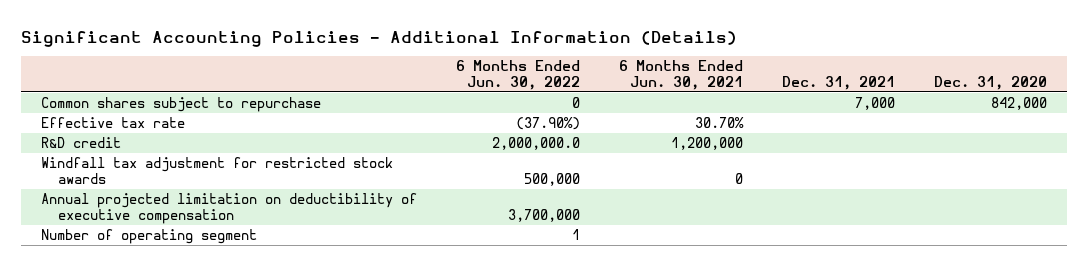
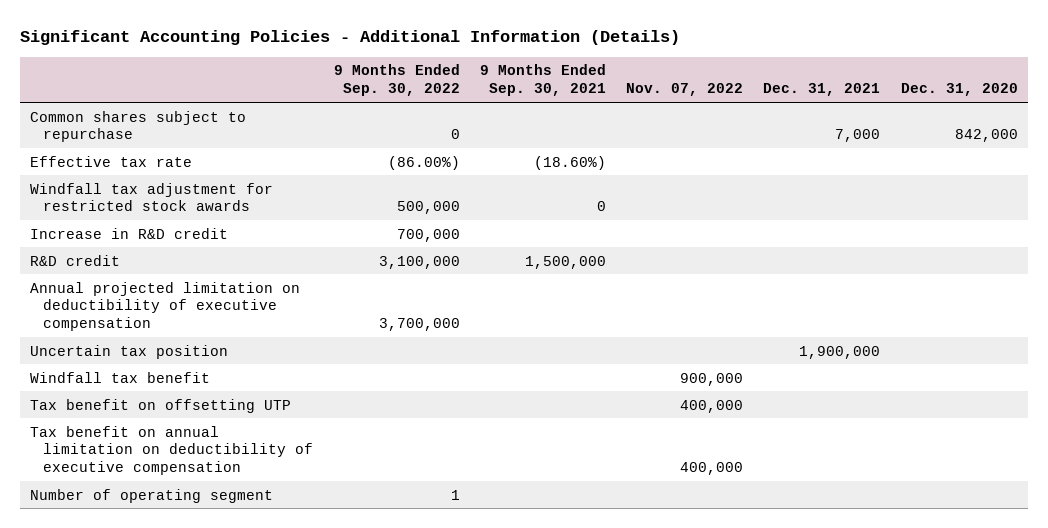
- | 6 Months Ended Jun. 30, 2022 | 6 Months Ended Jun. 30, 2021 | Dec. 31, 2021 | Dec. 31, 2020
+ | 9 Months Ended Sep. 30, 2022 | 9 Months Ended Sep. 30, 2021 | Nov. 07, 2022 | Dec. 31, 2021 | Dec. 31, 2020
+ Increase in R&D credit | 700,000 | | | |
moved down: R&D credit | 3,100,000 | 1,500,000 | | |
+ Uncertain tax position | | | | 1,900,000 |
+ Windfall tax benefit | | | 900,000 | |
+ Tax benefit on offsetting UTP | | | 400,000 | |
+ Tax benefit on annual limitation on deductibility of executive compensation | | | 400,000 | |

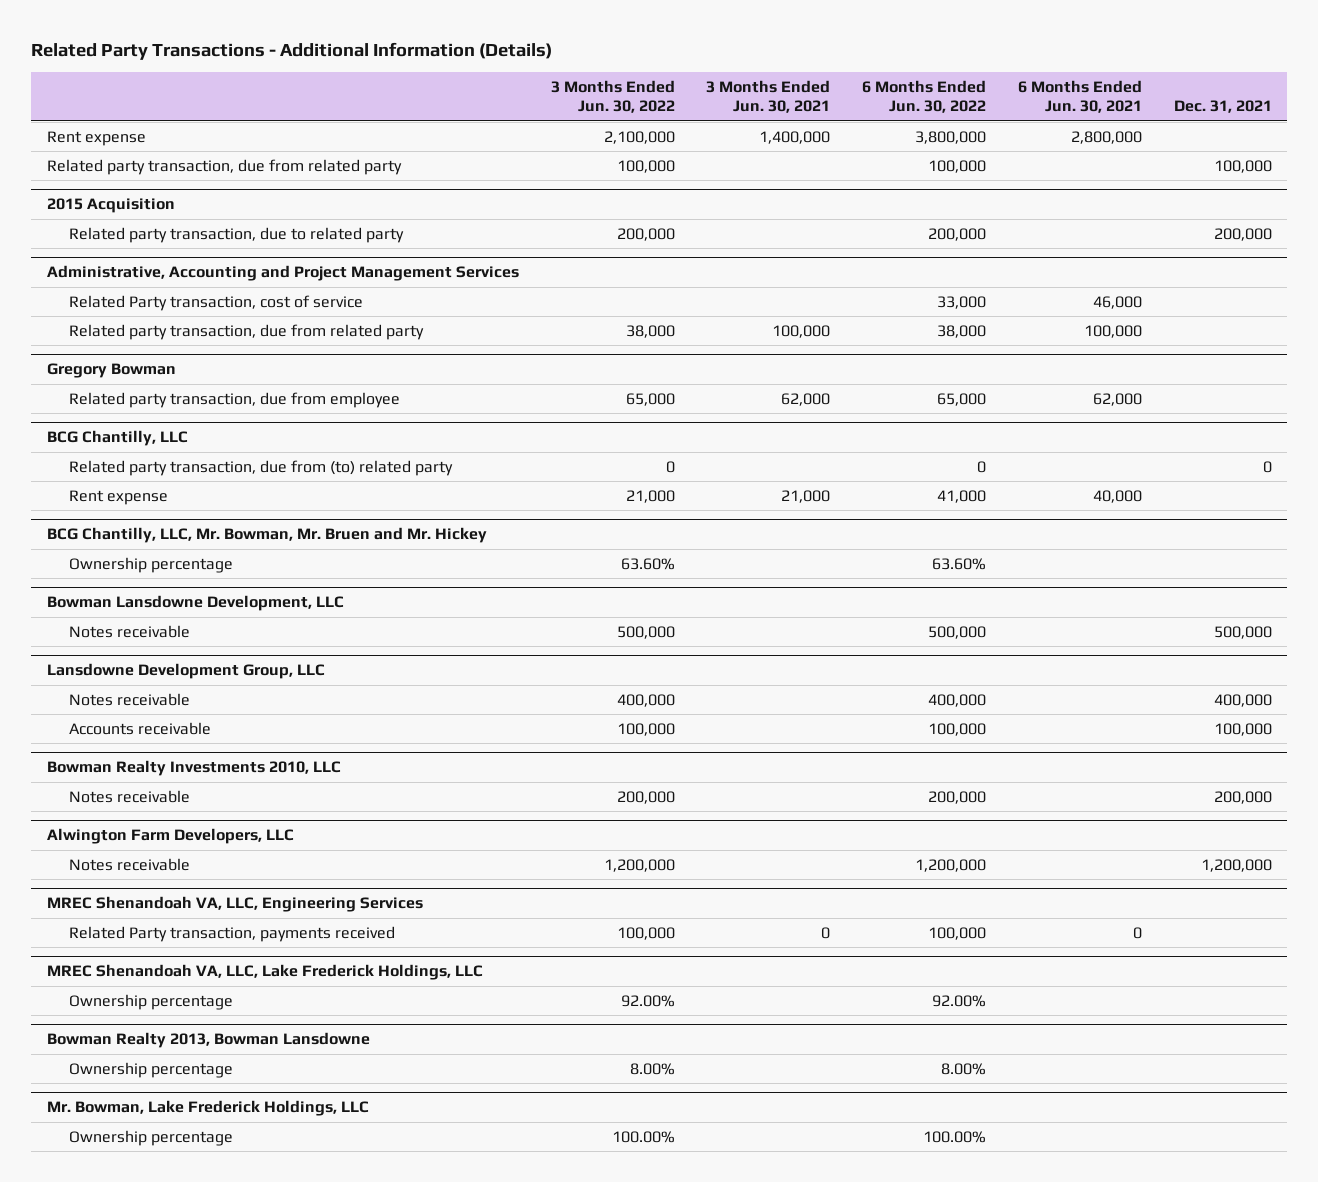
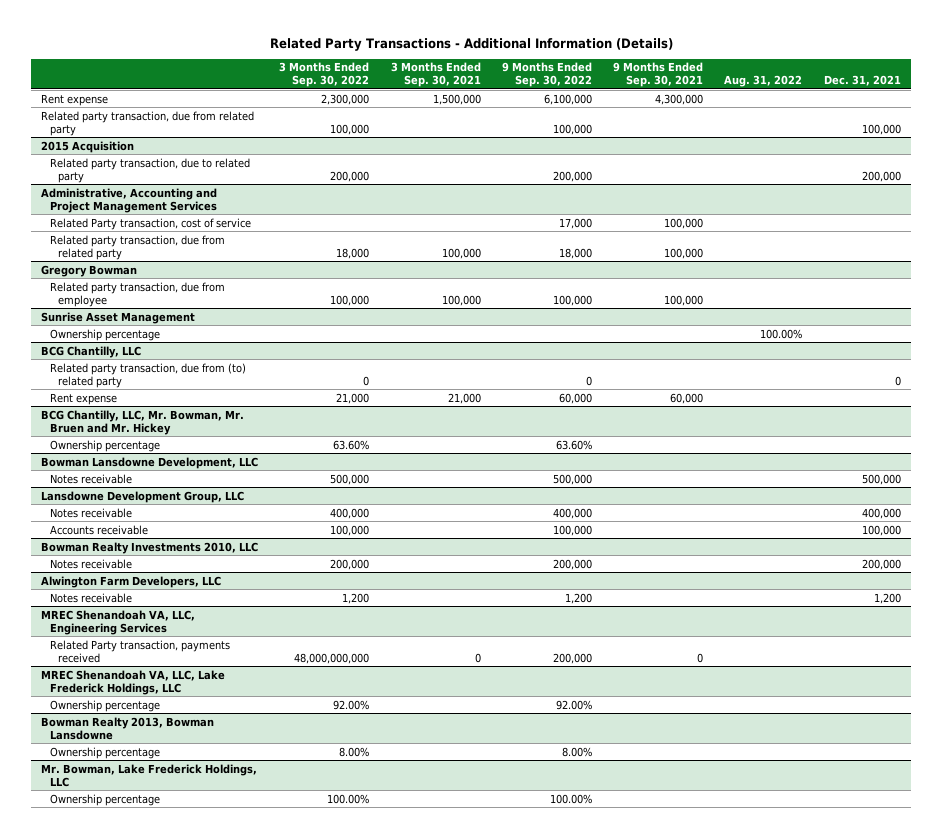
- | 3 Months Ended Jun. 30, 2022 | 3 Months Ended Jun. 30, 2021 | 6 Months Ended Jun. 30, 2022 | 6 Months Ended Jun. 30, 2021 | Dec. 31, 2021
+ | 3 Months Ended Sep. 30, 2022 | 3 Months Ended Sep. 30, 2021 | 9 Months Ended Sep. 30, 2022 | 9 Months Ended Sep. 30, 2021 | Aug. 31, 2022 | Dec. 31, 2021
+ Sunrise Asset Management
+ Ownership percentage | | | | | 100.00% |
@ Alwington Farm Developers, LLC
- Notes receivable | 1,200,000 | | 1,200,000 | | 1,200,000
+ Notes receivable | 1,200 | | 1,200 | | | 1,200

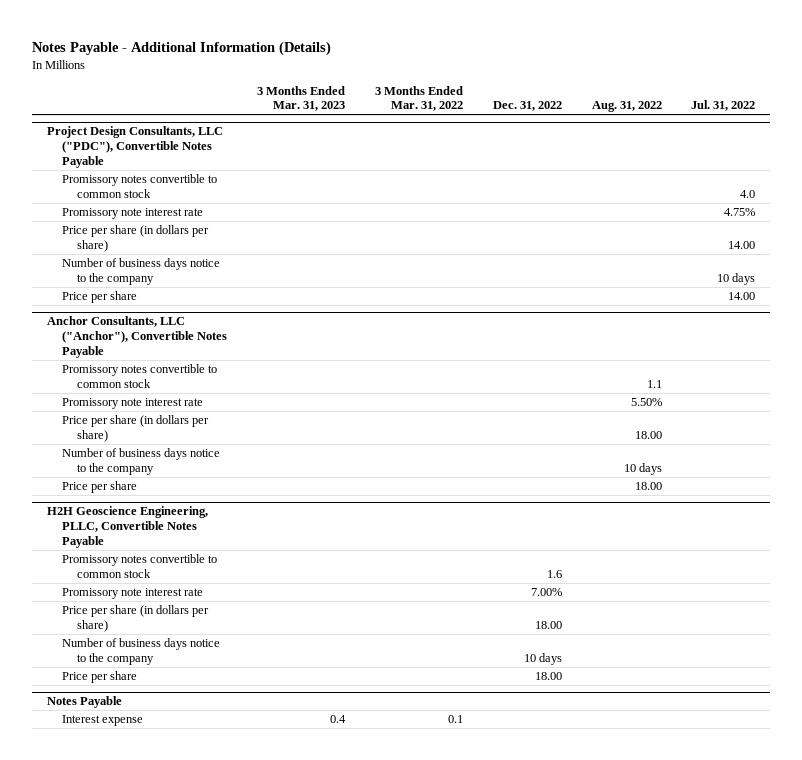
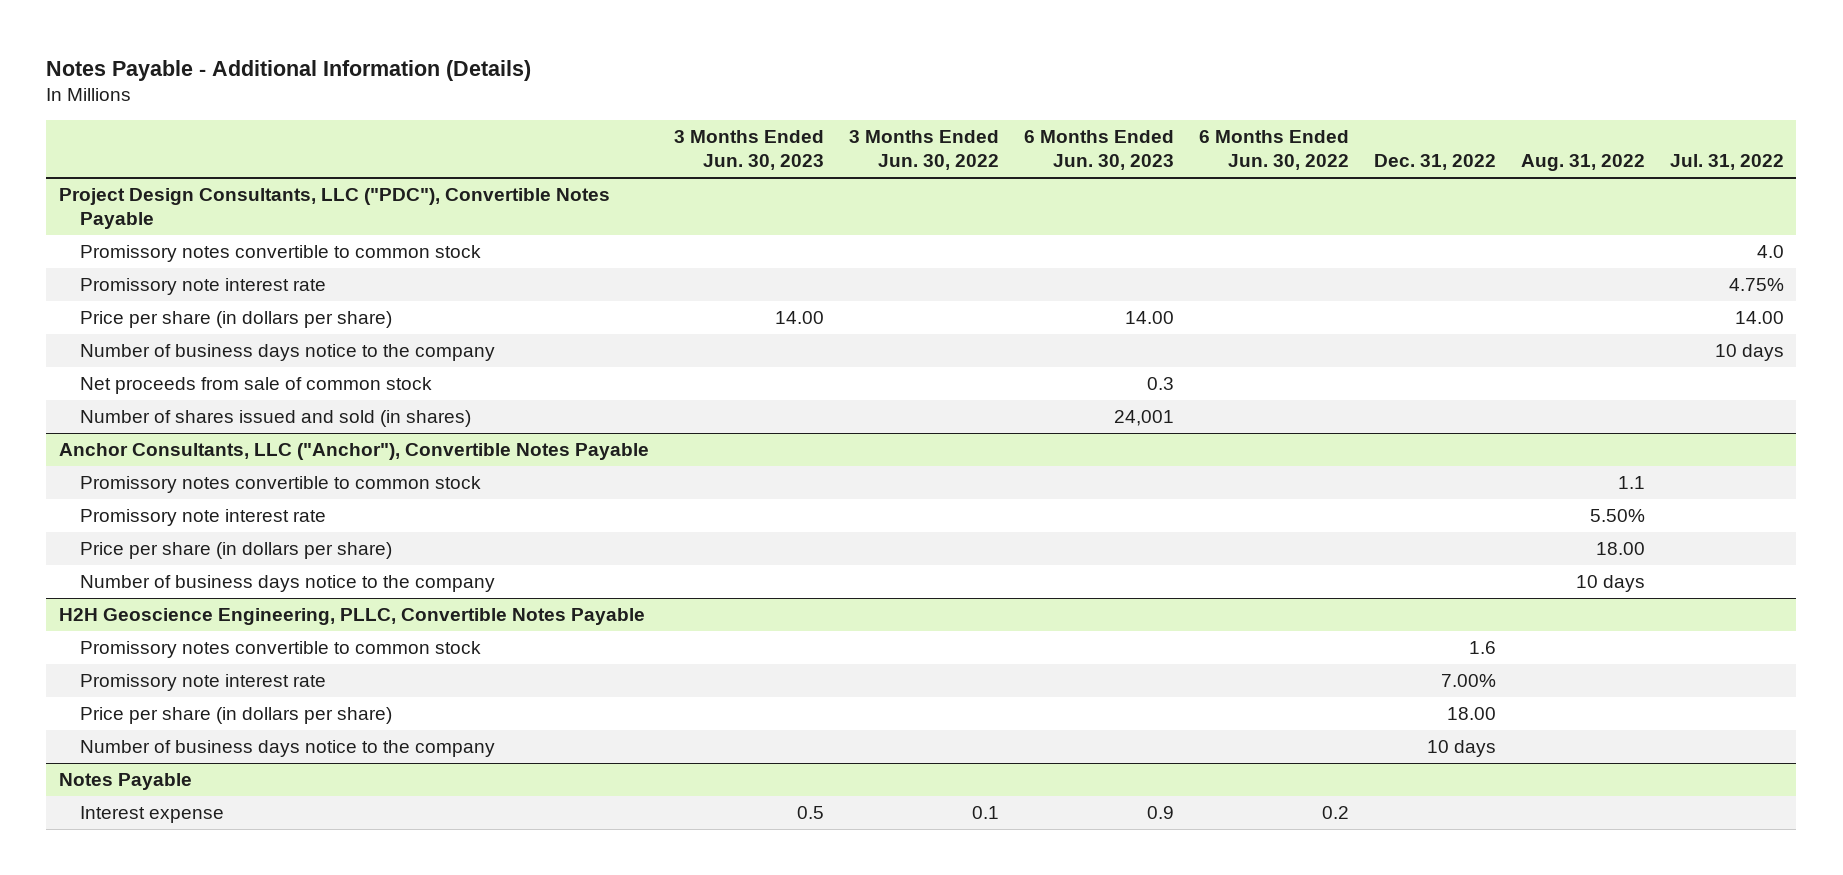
- | 3 Months Ended Mar. 31, 2023 | 3 Months Ended Mar. 31, 2022 | Dec. 31, 2022 | Aug. 31, 2022 | Jul. 31, 2022
+ | 3 Months Ended Jun. 30, 2023 | 3 Months Ended Jun. 30, 2022 | 6 Months Ended Jun. 30, 2023 | 6 Months Ended Jun. 30, 2022 | Dec. 31, 2022 | Aug. 31, 2022 | Jul. 31, 2022
@ Project Design Consultants, LLC ("PDC"), Convertible Notes Payable
- Price per share | | | | | 14.00
+ Net proceeds from sale of common stock | | | 0.3 | | | |
+ Number of shares issued and sold (in shares) | | | 24,001 | | | |
@ Anchor Consultants, LLC ("Anchor"), Convertible Notes Payable
- Price per share | | | | 18.00 |
@ H2H Geoscience Engineering, PLLC, Convertible Notes Payable
- Price per share | | | 18.00 | |

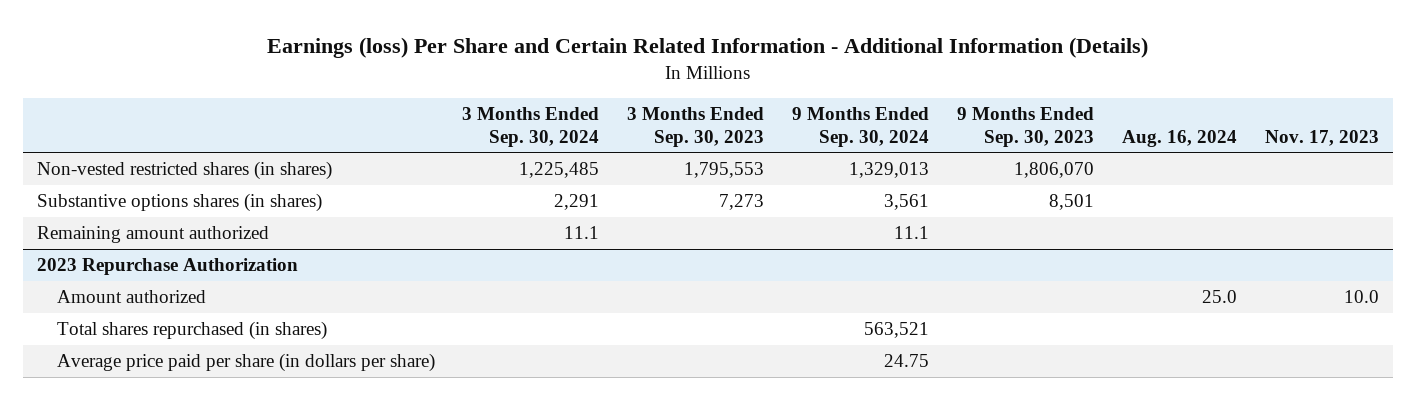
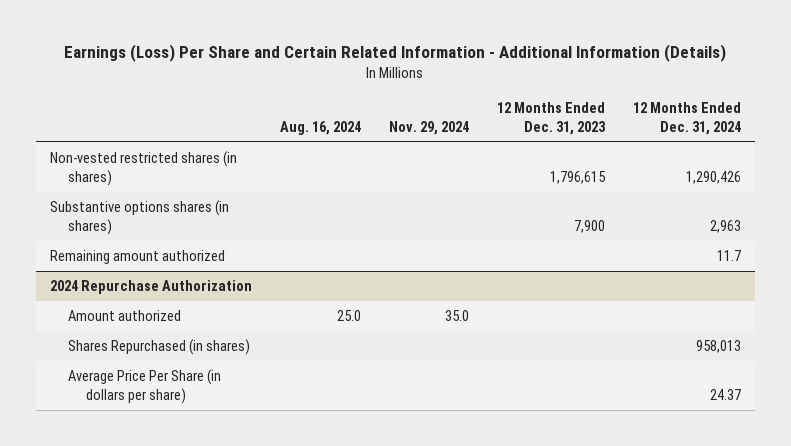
- Earnings (loss) Per Share and Certain Related Information - Additional Information (Details)
+ Earnings (Loss) Per Share and Certain Related Information - Additional Information (Details)
- | 3 Months Ended Sep. 30, 2024 | 3 Months Ended Sep. 30, 2023 | 9 Months Ended Sep. 30, 2024 | 9 Months Ended Sep. 30, 2023 | Aug. 16, 2024 | Nov. 17, 2023
+ | Aug. 16, 2024 | Nov. 29, 2024 | 12 Months Ended Dec. 31, 2023 | 12 Months Ended Dec. 31, 2024
- 2023 Repurchase Authorization
+ 2024 Repurchase Authorization
- Total shares repurchased (in shares) | | | 563,521 | | |
- Average price paid per share (in dollars per share) | | | 24.75 | | |
+ Shares Repurchased (in shares) | | | | 958,013
+ Average Price Per Share (in dollars per share) | | | | 24.37

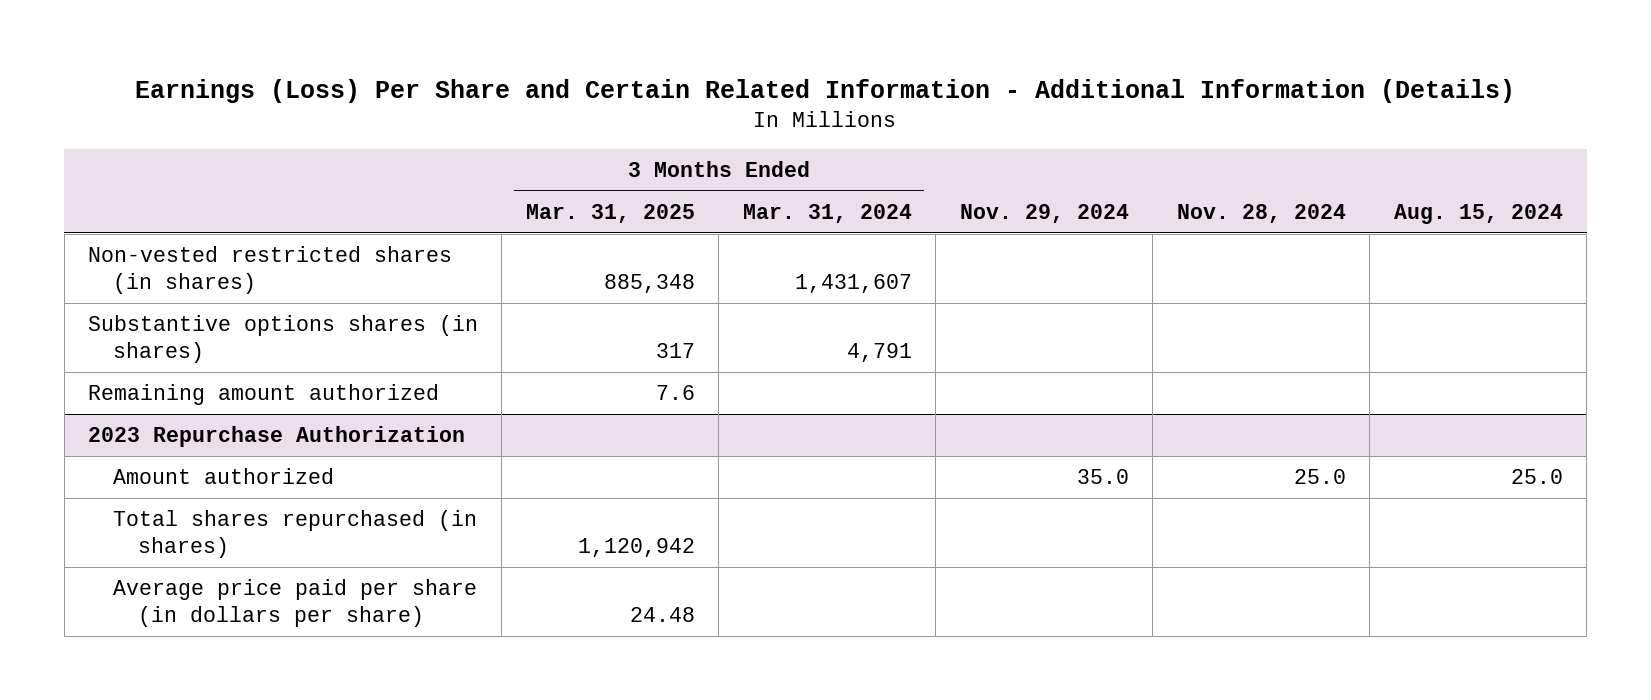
- | Aug. 16, 2024 | Nov. 29, 2024 | 12 Months Ended Dec. 31, 2023 | 12 Months Ended Dec. 31, 2024
+ | 3 Months Ended Mar. 31, 2025 | 3 Months Ended Mar. 31, 2024 | Nov. 29, 2024 | Nov. 28, 2024 | Aug. 15, 2024
- 2024 Repurchase Authorization
+ 2023 Repurchase Authorization
- Shares Repurchased (in shares) | | | | 958,013
- Average Price Per Share (in dollars per share) | | | | 24.37
+ Total shares repurchased (in shares) | 1,120,942 | | | |
+ Average price paid per share (in dollars per share) | 24.48 | | | |

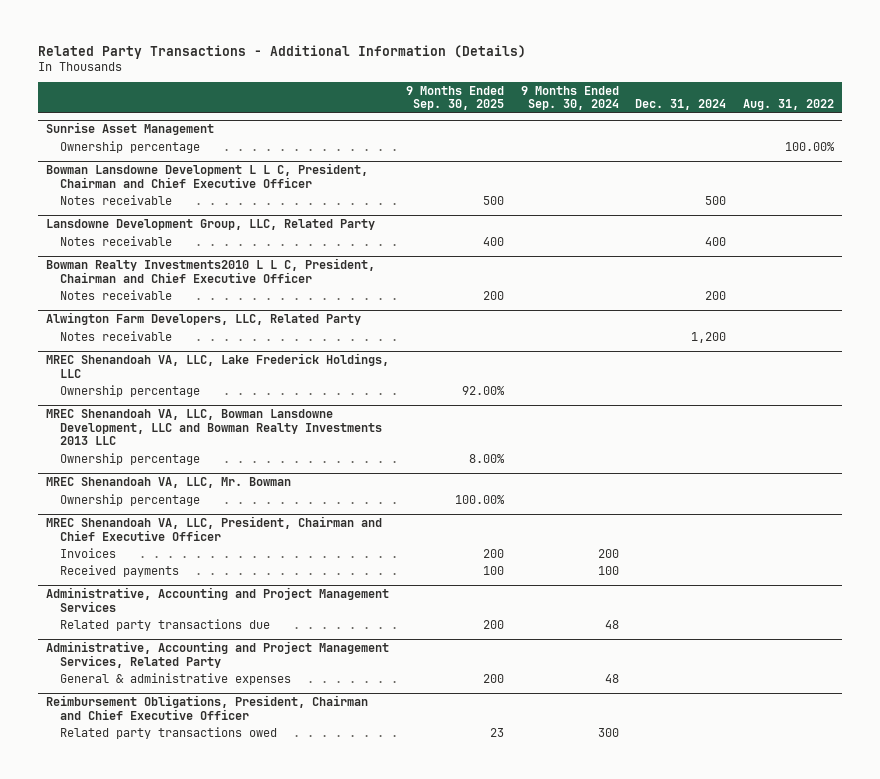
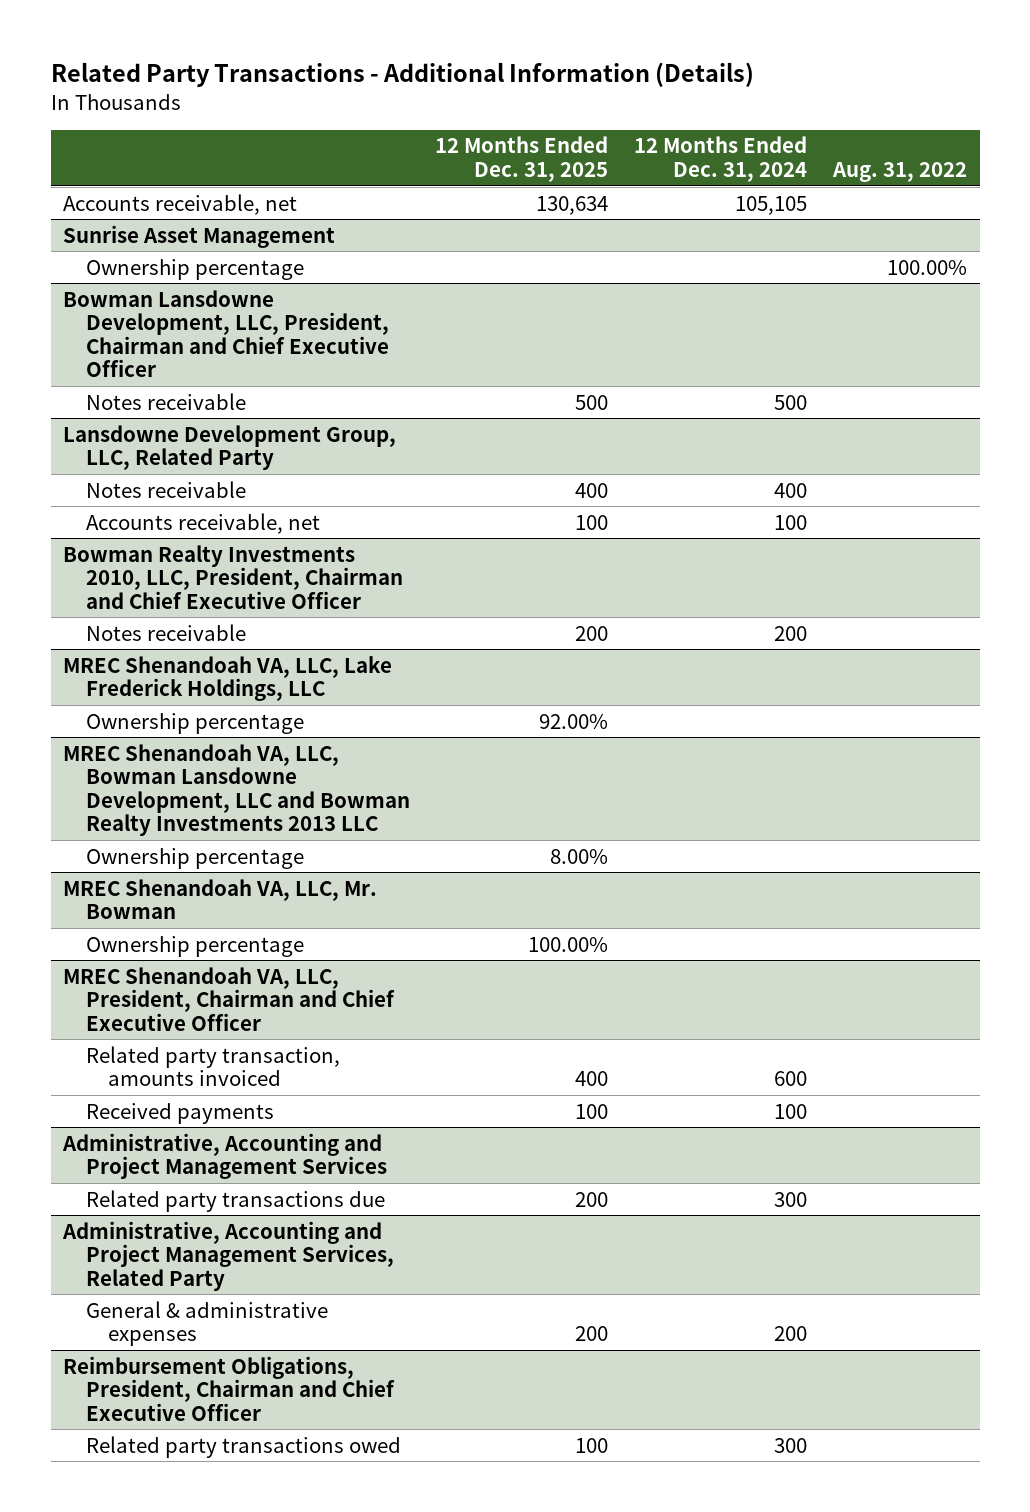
- | 9 Months Ended Sep. 30, 2025 | 9 Months Ended Sep. 30, 2024 | Dec. 31, 2024 | Aug. 31, 2022
+ | 12 Months Ended Dec. 31, 2025 | 12 Months Ended Dec. 31, 2024 | Aug. 31, 2022
+ Accounts receivable, net | 130,634 | 105,105 |
- Bowman Lansdowne Development L L C, President, Chairman and Chief Executive Officer
+ Bowman Lansdowne Development, LLC, President, Chairman and Chief Executive Officer
- Bowman Realty Investments2010 L L C, President, Chairman and Chief Executive Officer
@ Lansdowne Development Group, LLC, Related Party
+ Accounts receivable, net | 100 | 100 |
+ Bowman Realty Investments 2010, LLC, President, Chairman and Chief Executive Officer
- Alwington Farm Developers, LLC, Related Party
- Notes receivable | | | 1,200 |
@ MREC Shenandoah VA, LLC, President, Chairman and Chief Executive Officer
- Invoices | 200 | 200 | |
+ Related party transaction, amounts invoiced | 400 | 600 |

